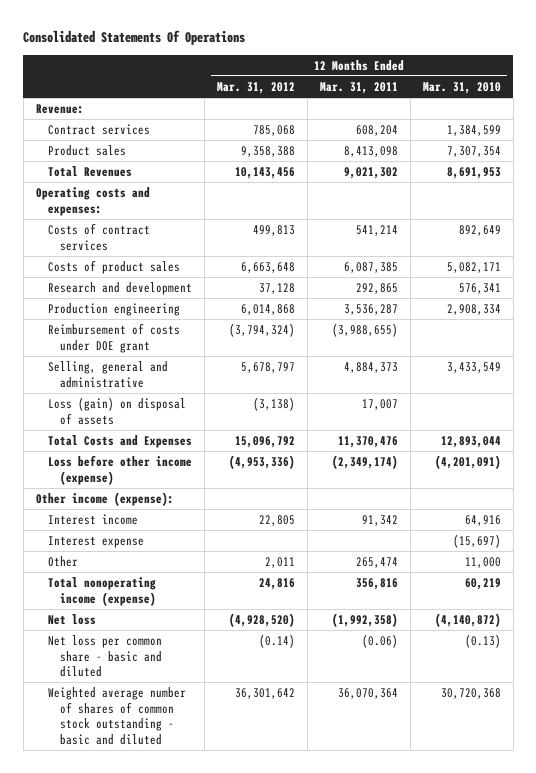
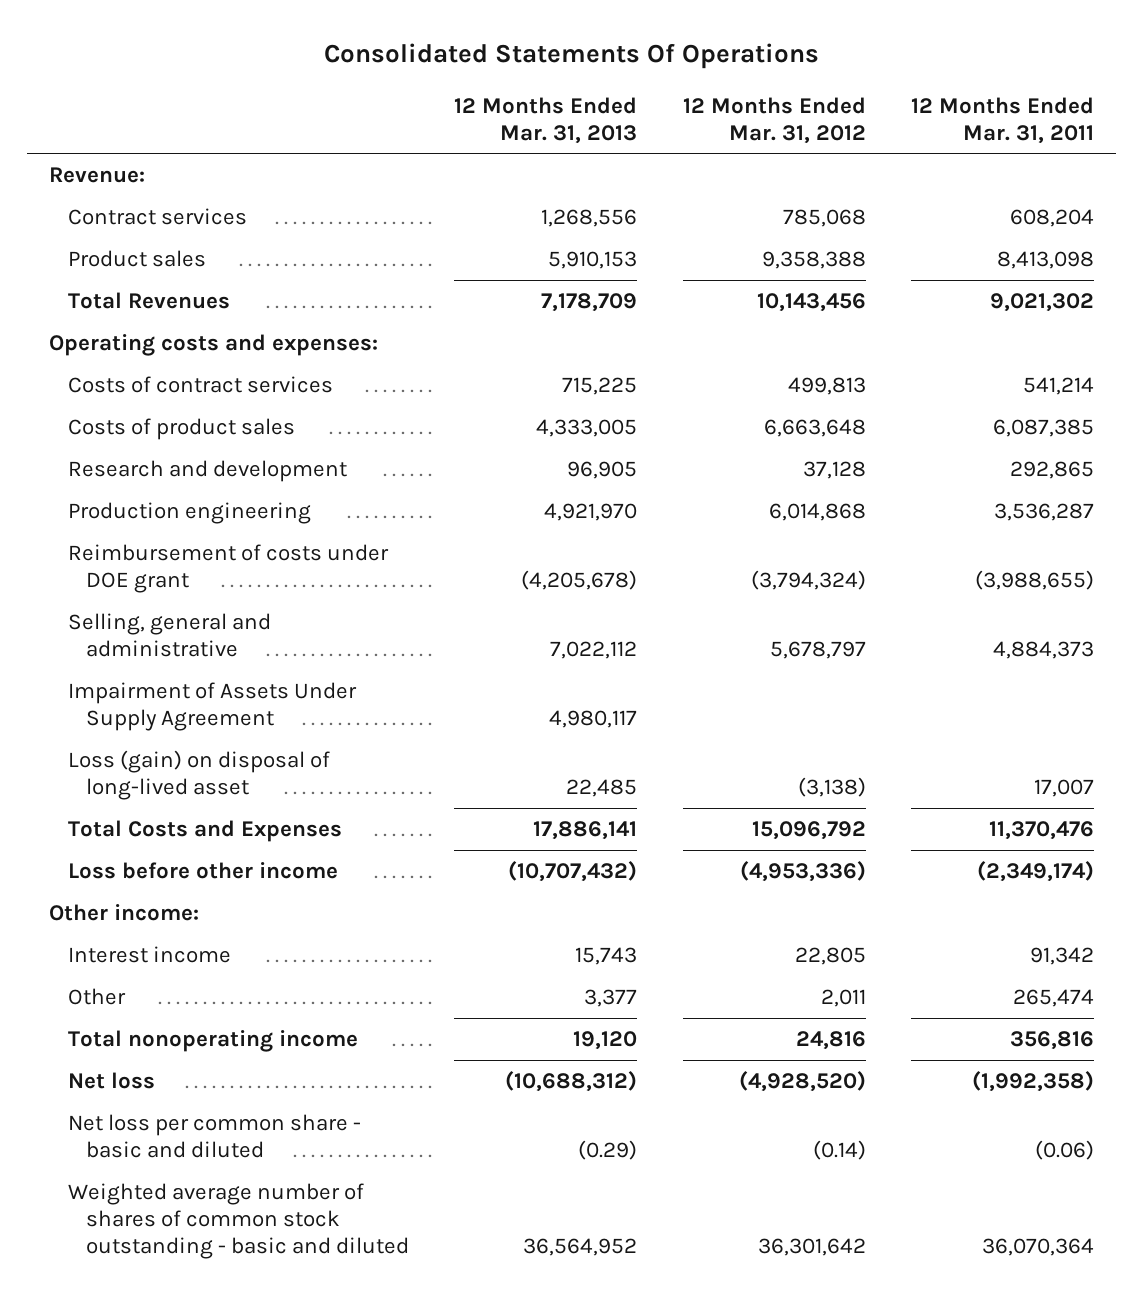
- | 12 Months Ended Mar. 31, 2012 | 12 Months Ended Mar. 31, 2011 | 12 Months Ended Mar. 31, 2010
+ | 12 Months Ended Mar. 31, 2013 | 12 Months Ended Mar. 31, 2012 | 12 Months Ended Mar. 31, 2011
- Loss (gain) on disposal of assets | (3,138) | 17,007 |
+ Impairment of Assets Under Supply Agreement | 4,980,117 | |
+ Loss (gain) on disposal of long-lived asset | 22,485 | (3,138) | 17,007
- Loss before other income (expense) | (4,953,336) | (2,349,174) | (4,201,091)
- Other income (expense):
+ Loss before other income | (10,707,432) | (4,953,336) | (2,349,174)
+ Other income:
- Interest expense | | | (15,697)
- Total nonoperating income (expense) | 24,816 | 356,816 | 60,219
+ Total nonoperating income | 19,120 | 24,816 | 356,816

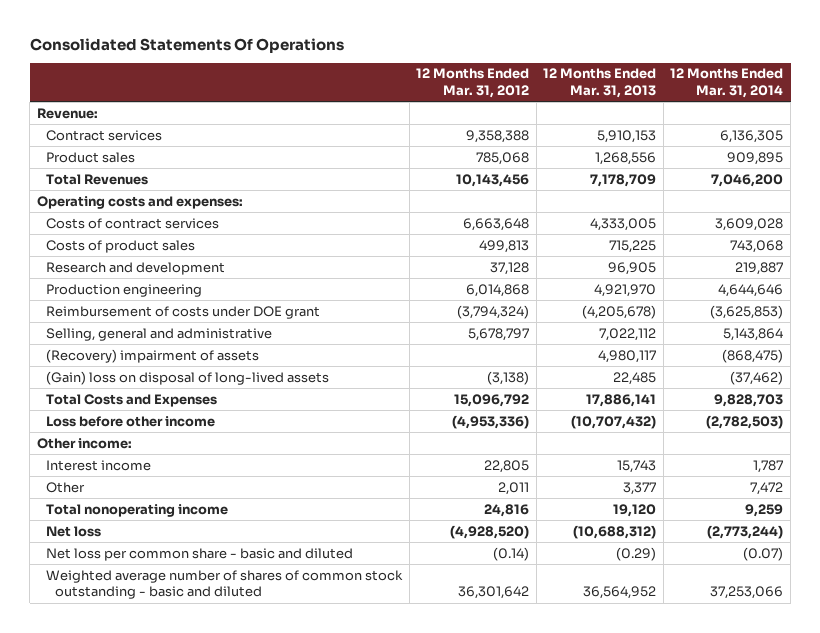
- | 12 Months Ended Mar. 31, 2013 | 12 Months Ended Mar. 31, 2012 | 12 Months Ended Mar. 31, 2011
+ | 12 Months Ended Mar. 31, 2012 | 12 Months Ended Mar. 31, 2013 | 12 Months Ended Mar. 31, 2014
- Contract services | 1,268,556 | 785,068 | 608,204
- Product sales | 5,910,153 | 9,358,388 | 8,413,098
+ Contract services | 9,358,388 | 5,910,153 | 6,136,305
+ Product sales | 785,068 | 1,268,556 | 909,895
- Costs of contract services | 715,225 | 499,813 | 541,214
- Costs of product sales | 4,333,005 | 6,663,648 | 6,087,385
+ Costs of contract services | 6,663,648 | 4,333,005 | 3,609,028
+ Costs of product sales | 499,813 | 715,225 | 743,068
- Impairment of Assets Under Supply Agreement | 4,980,117 | |
- Loss (gain) on disposal of long-lived asset | 22,485 | (3,138) | 17,007
+ (Recovery) impairment of assets | | 4,980,117 | (868,475)
+ (Gain) loss on disposal of long-lived assets | (3,138) | 22,485 | (37,462)

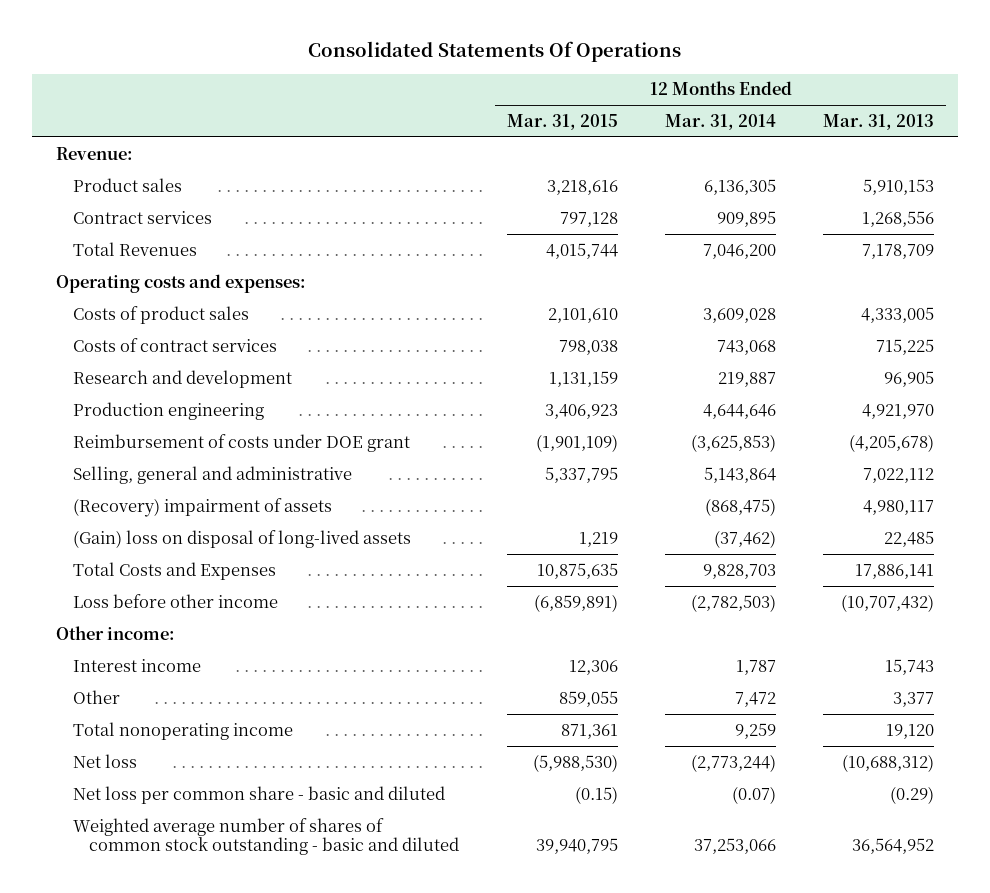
- | 12 Months Ended Mar. 31, 2012 | 12 Months Ended Mar. 31, 2013 | 12 Months Ended Mar. 31, 2014
+ | 12 Months Ended Mar. 31, 2015 | 12 Months Ended Mar. 31, 2014 | 12 Months Ended Mar. 31, 2013
- Contract services | 9,358,388 | 5,910,153 | 6,136,305
- Product sales | 785,068 | 1,268,556 | 909,895
+ Product sales | 3,218,616 | 6,136,305 | 5,910,153
+ Contract services | 797,128 | 909,895 | 1,268,556
- Costs of contract services | 6,663,648 | 4,333,005 | 3,609,028
- Costs of product sales | 499,813 | 715,225 | 743,068
+ Costs of product sales | 2,101,610 | 3,609,028 | 4,333,005
+ Costs of contract services | 798,038 | 743,068 | 715,225

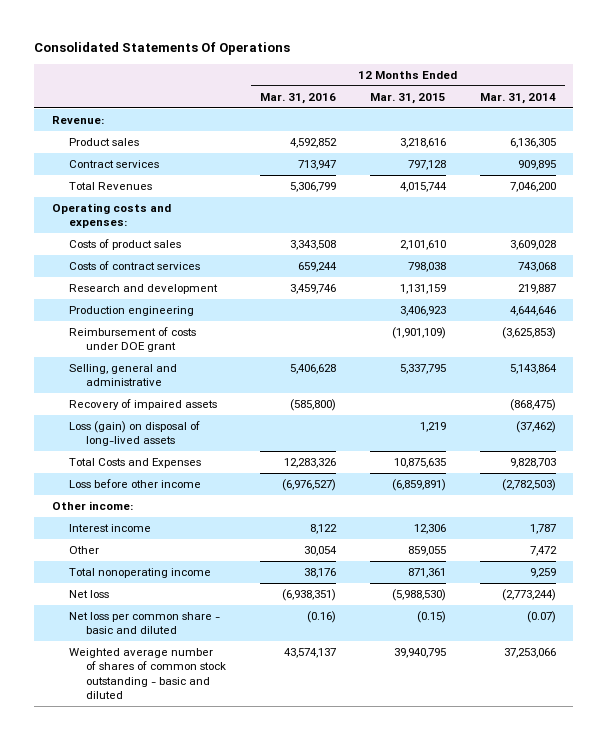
- | 12 Months Ended Mar. 31, 2015 | 12 Months Ended Mar. 31, 2014 | 12 Months Ended Mar. 31, 2013
+ | 12 Months Ended Mar. 31, 2016 | 12 Months Ended Mar. 31, 2015 | 12 Months Ended Mar. 31, 2014
- (Recovery) impairment of assets | | (868,475) | 4,980,117
- (Gain) loss on disposal of long-lived assets | 1,219 | (37,462) | 22,485
+ Recovery of impaired assets | (585,800) | | (868,475)
+ Loss (gain) on disposal of long-lived assets | | 1,219 | (37,462)

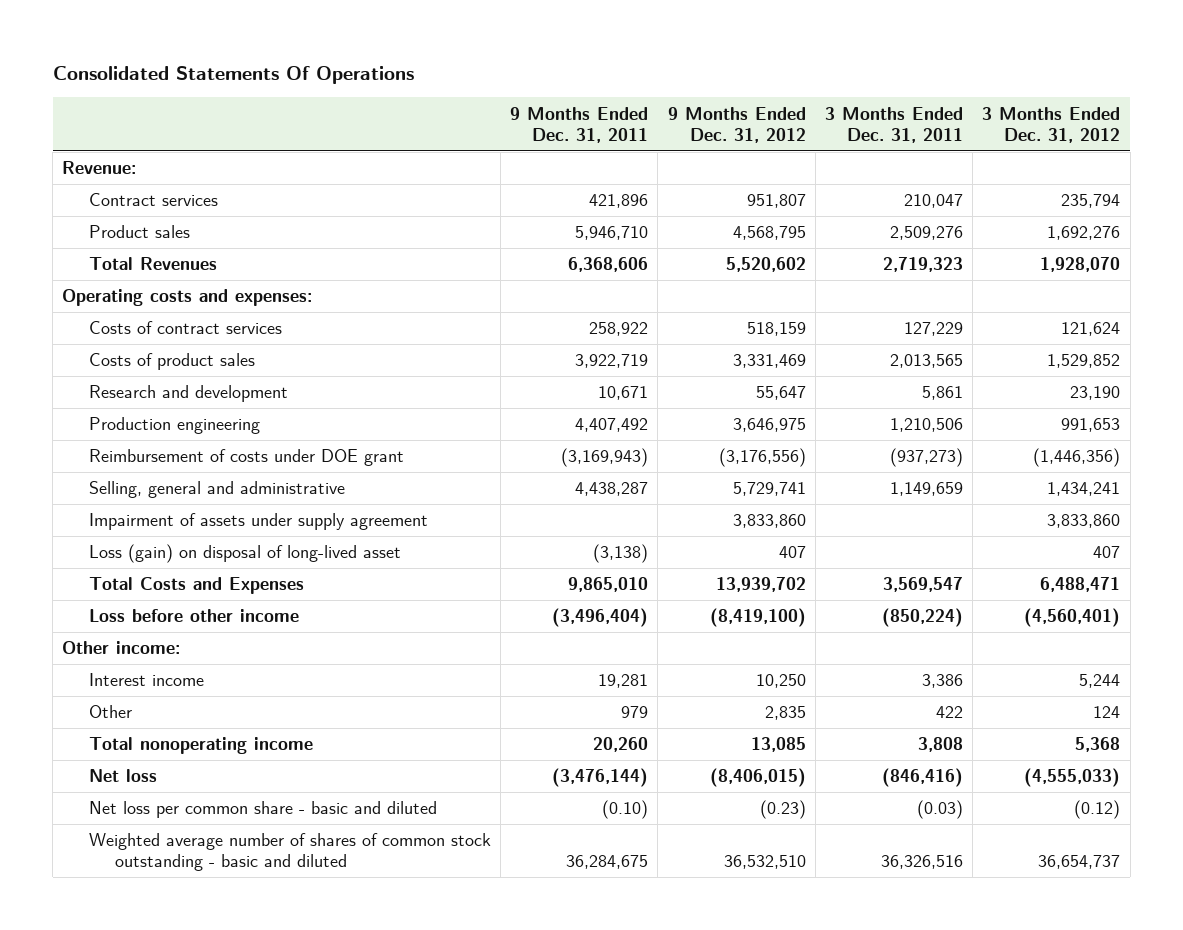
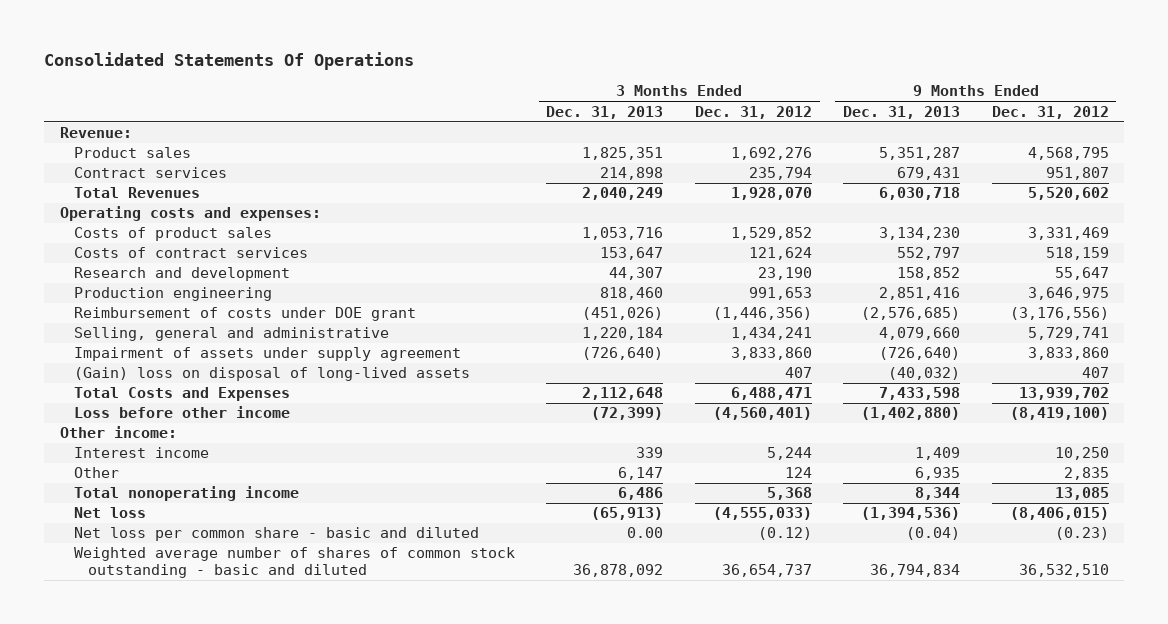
- | 9 Months Ended Dec. 31, 2011 | 9 Months Ended Dec. 31, 2012 | 3 Months Ended Dec. 31, 2011 | 3 Months Ended Dec. 31, 2012
+ | 3 Months Ended Dec. 31, 2013 | 3 Months Ended Dec. 31, 2012 | 9 Months Ended Dec. 31, 2013 | 9 Months Ended Dec. 31, 2012
moved down: Contract services | 214,898 | 235,794 | 679,431 | 951,807
moved down: Costs of contract services | 153,647 | 121,624 | 552,797 | 518,159
- Loss (gain) on disposal of long-lived asset | (3,138) | 407 | | 407
+ (Gain) loss on disposal of long-lived assets | | 407 | (40,032) | 407

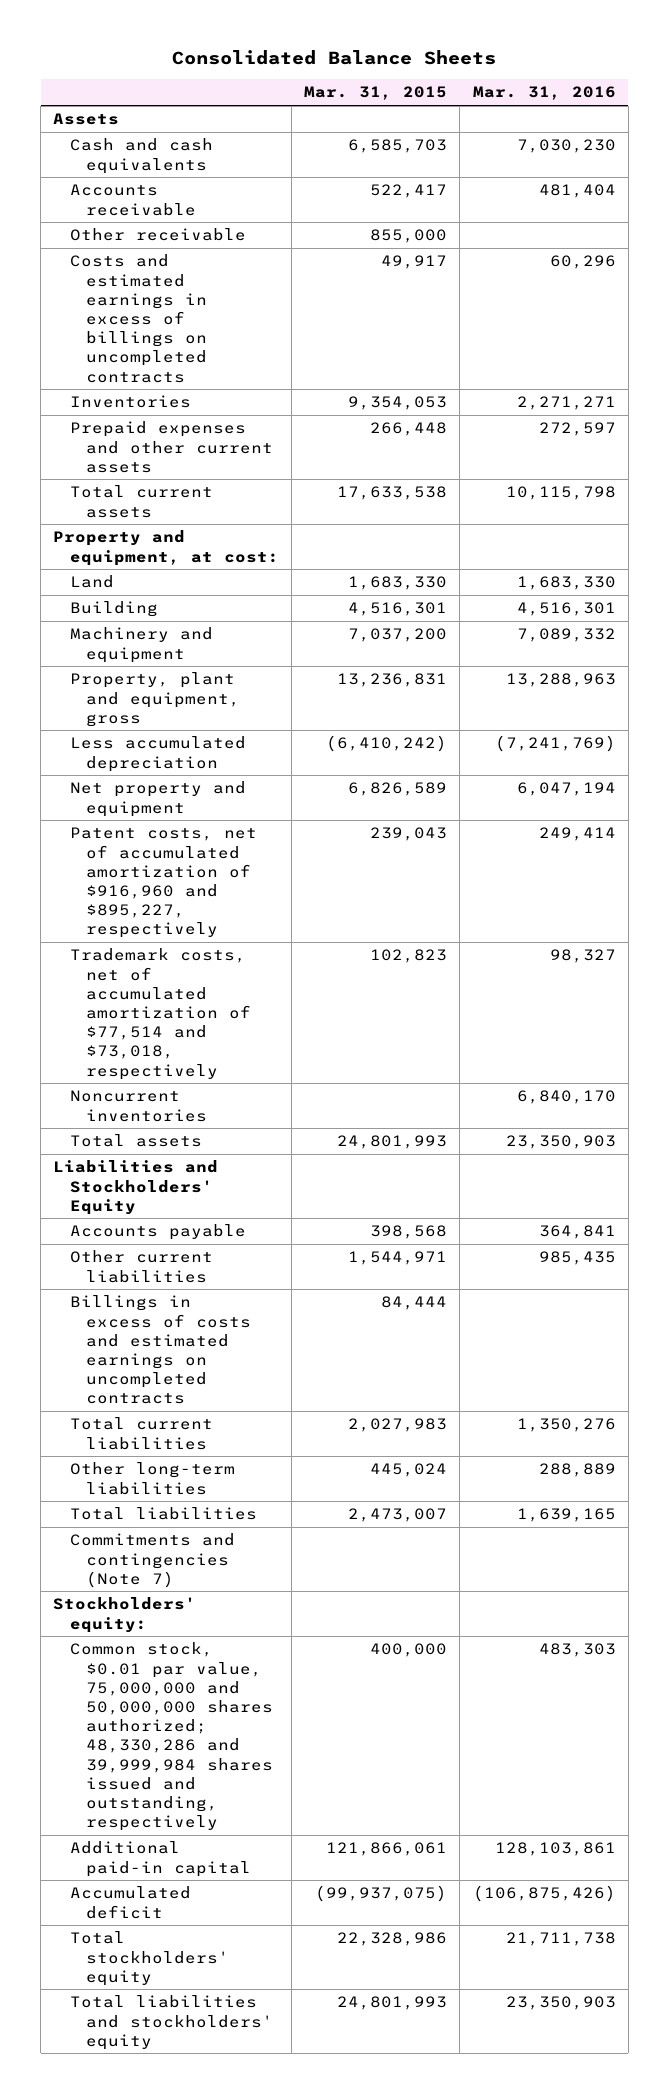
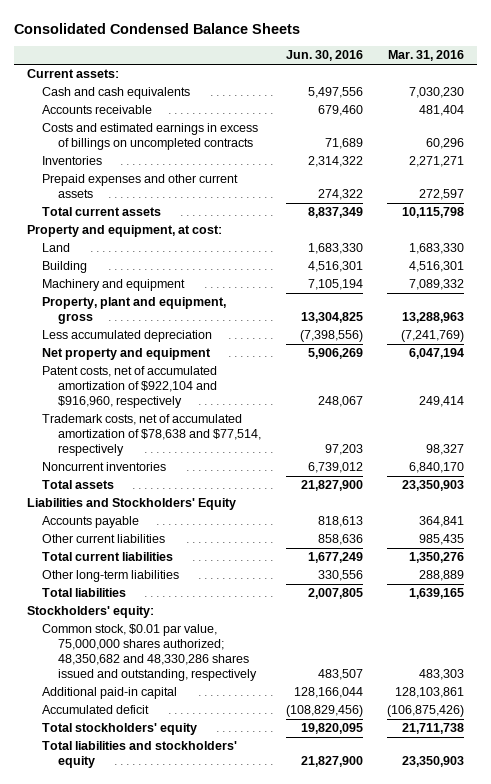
- Consolidated Balance Sheets
+ Consolidated Condensed Balance Sheets
- | Mar. 31, 2015 | Mar. 31, 2016
+ | Jun. 30, 2016 | Mar. 31, 2016
- Assets
+ Current assets:
- Other receivable | 855,000 |
- Patent costs, net of accumulated amortization of $916,960 and $895,227, respectively | 239,043 | 249,414
- Trademark costs, net of accumulated amortization of $77,514 and $73,018, respectively | 102,823 | 98,327
+ Patent costs, net of accumulated amortization of $922,104 and $916,960, respectively | 248,067 | 249,414
+ Trademark costs, net of accumulated amortization of $78,638 and $77,514, respectively | 97,203 | 98,327
- Billings in excess of costs and estimated earnings on uncompleted contracts | 84,444 |
- Commitments and contingencies (Note 7)
- Common stock, $0.01 par value, 75,000,000 and 50,000,000 shares authorized; 48,330,286 and 39,999,984 shares issued and outstanding, respectively | 400,000 | 483,303
+ Common stock, $0.01 par value, 75,000,000 shares authorized; 48,350,682 and 48,330,286 shares issued and outstanding, respectively | 483,507 | 483,303

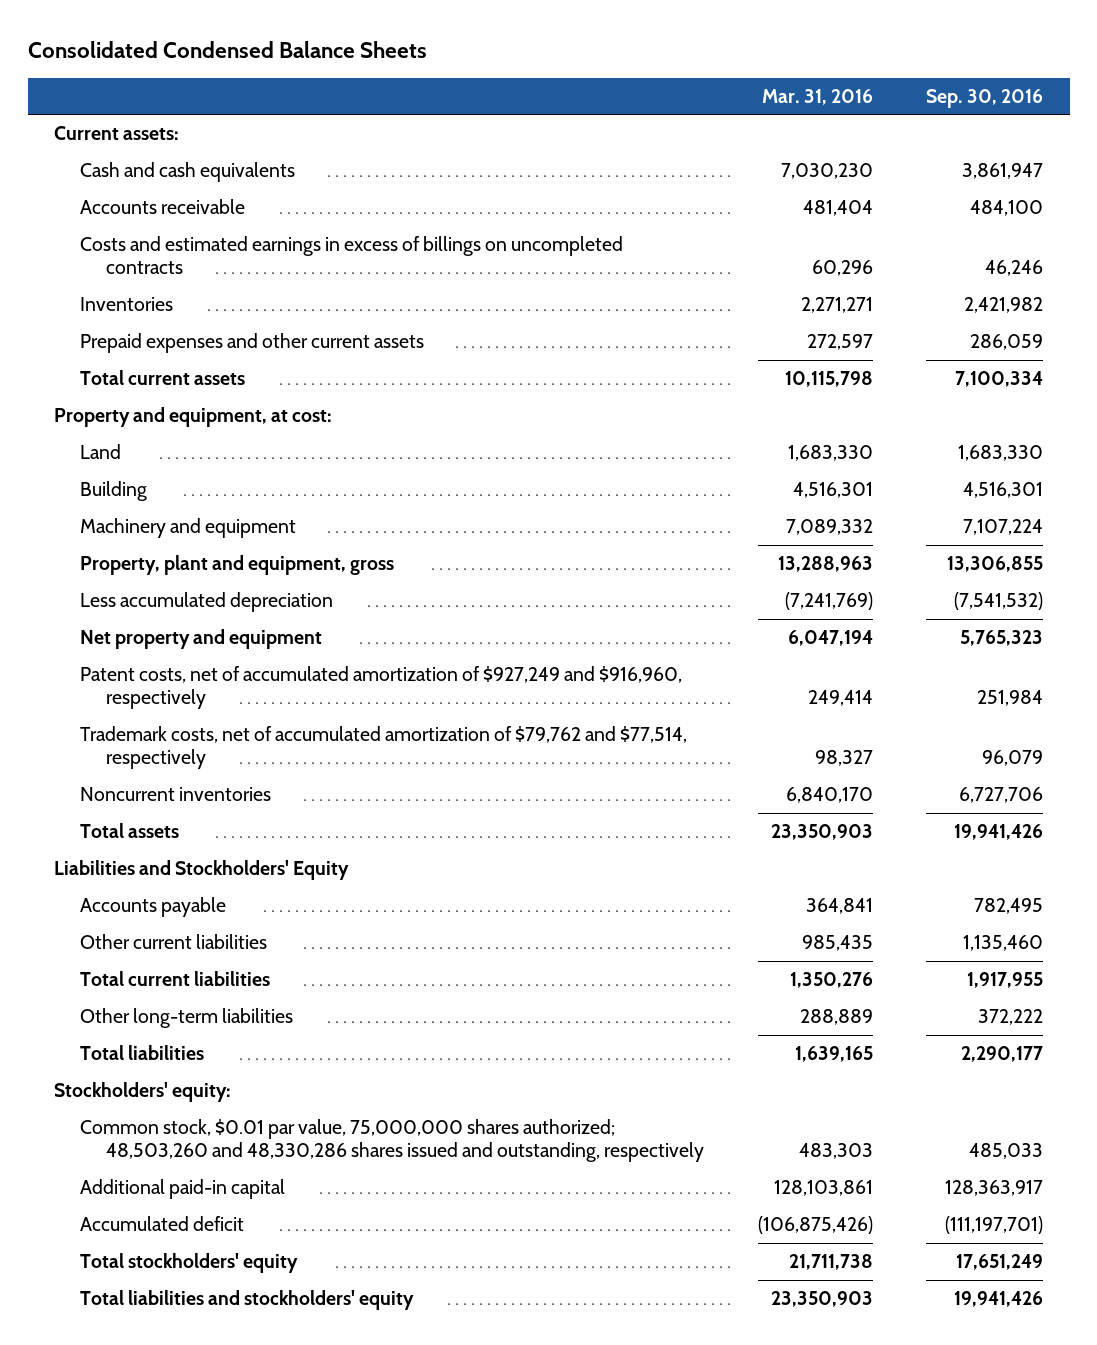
- | Jun. 30, 2016 | Mar. 31, 2016
+ | Mar. 31, 2016 | Sep. 30, 2016
- Patent costs, net of accumulated amortization of $922,104 and $916,960, respectively | 248,067 | 249,414
- Trademark costs, net of accumulated amortization of $78,638 and $77,514, respectively | 97,203 | 98,327
+ Patent costs, net of accumulated amortization of $927,249 and $916,960, respectively | 249,414 | 251,984
+ Trademark costs, net of accumulated amortization of $79,762 and $77,514, respectively | 98,327 | 96,079
- Common stock, $0.01 par value, 75,000,000 shares authorized; 48,350,682 and 48,330,286 shares issued and outstanding, respectively | 483,507 | 483,303
+ Common stock, $0.01 par value, 75,000,000 shares authorized; 48,503,260 and 48,330,286 shares issued and outstanding, respectively | 483,303 | 485,033

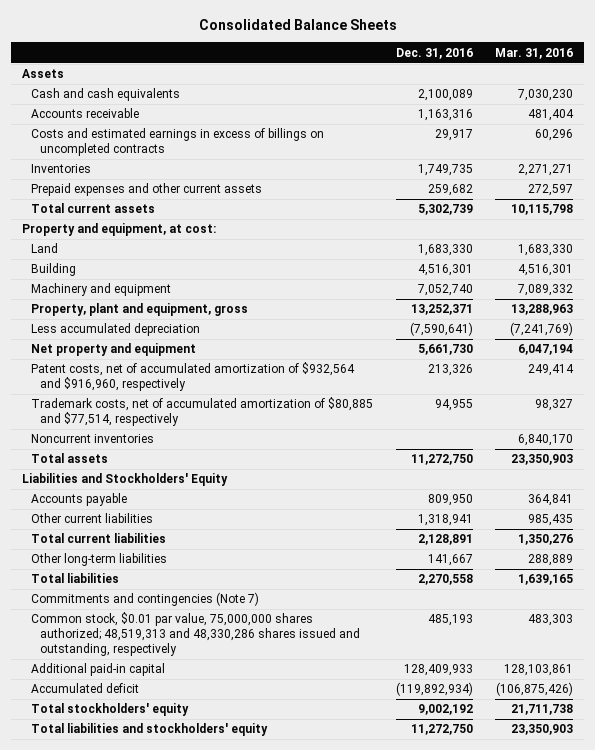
- Consolidated Condensed Balance Sheets
+ Consolidated Balance Sheets
- | Mar. 31, 2016 | Sep. 30, 2016
+ | Dec. 31, 2016 | Mar. 31, 2016
- Current assets:
+ Assets
- Patent costs, net of accumulated amortization of $927,249 and $916,960, respectively | 249,414 | 251,984
- Trademark costs, net of accumulated amortization of $79,762 and $77,514, respectively | 98,327 | 96,079
+ Patent costs, net of accumulated amortization of $932,564 and $916,960, respectively | 213,326 | 249,414
+ Trademark costs, net of accumulated amortization of $80,885 and $77,514, respectively | 94,955 | 98,327
- Stockholders' equity:
- Common stock, $0.01 par value, 75,000,000 shares authorized; 48,503,260 and 48,330,286 shares issued and outstanding, respectively | 483,303 | 485,033
+ Commitments and contingencies (Note 7)
+ Common stock, $0.01 par value, 75,000,000 shares authorized; 48,519,313 and 48,330,286 shares issued and outstanding, respectively | 485,193 | 483,303

